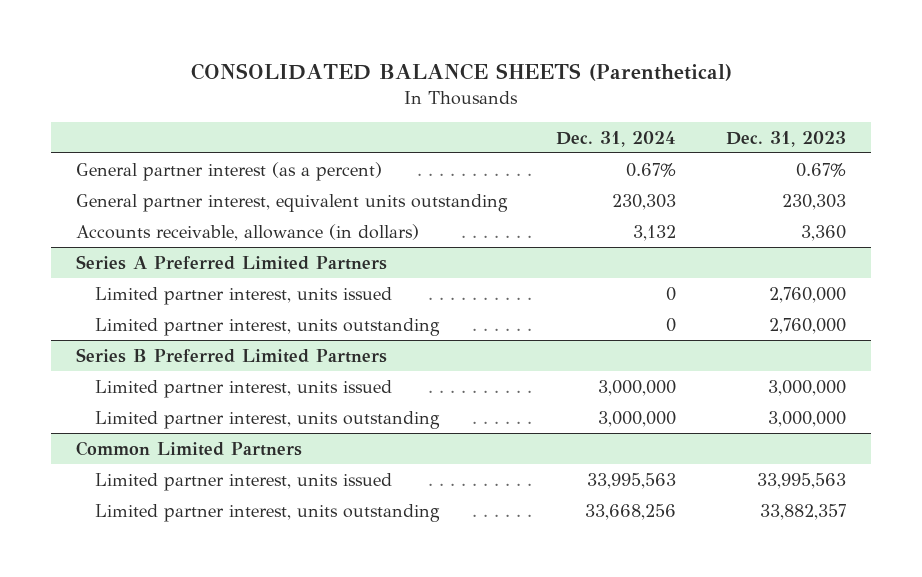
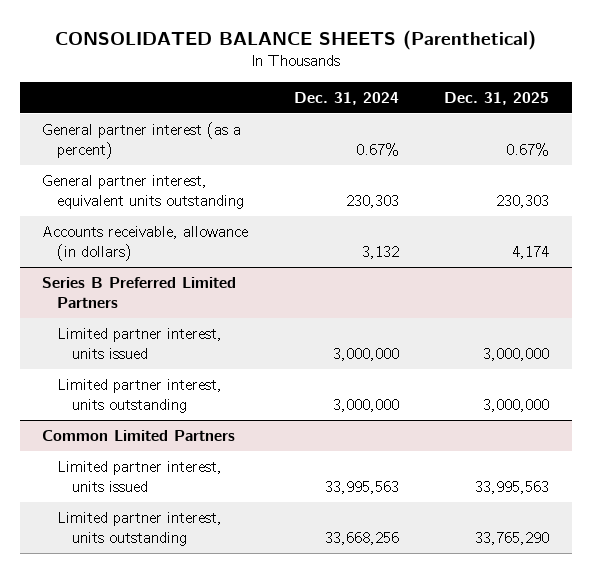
- | Dec. 31, 2024 | Dec. 31, 2023
+ | Dec. 31, 2024 | Dec. 31, 2025
- Series A Preferred Limited Partners
- Limited partner interest, units issued | 0 | 2,760,000
- Limited partner interest, units outstanding | 0 | 2,760,000

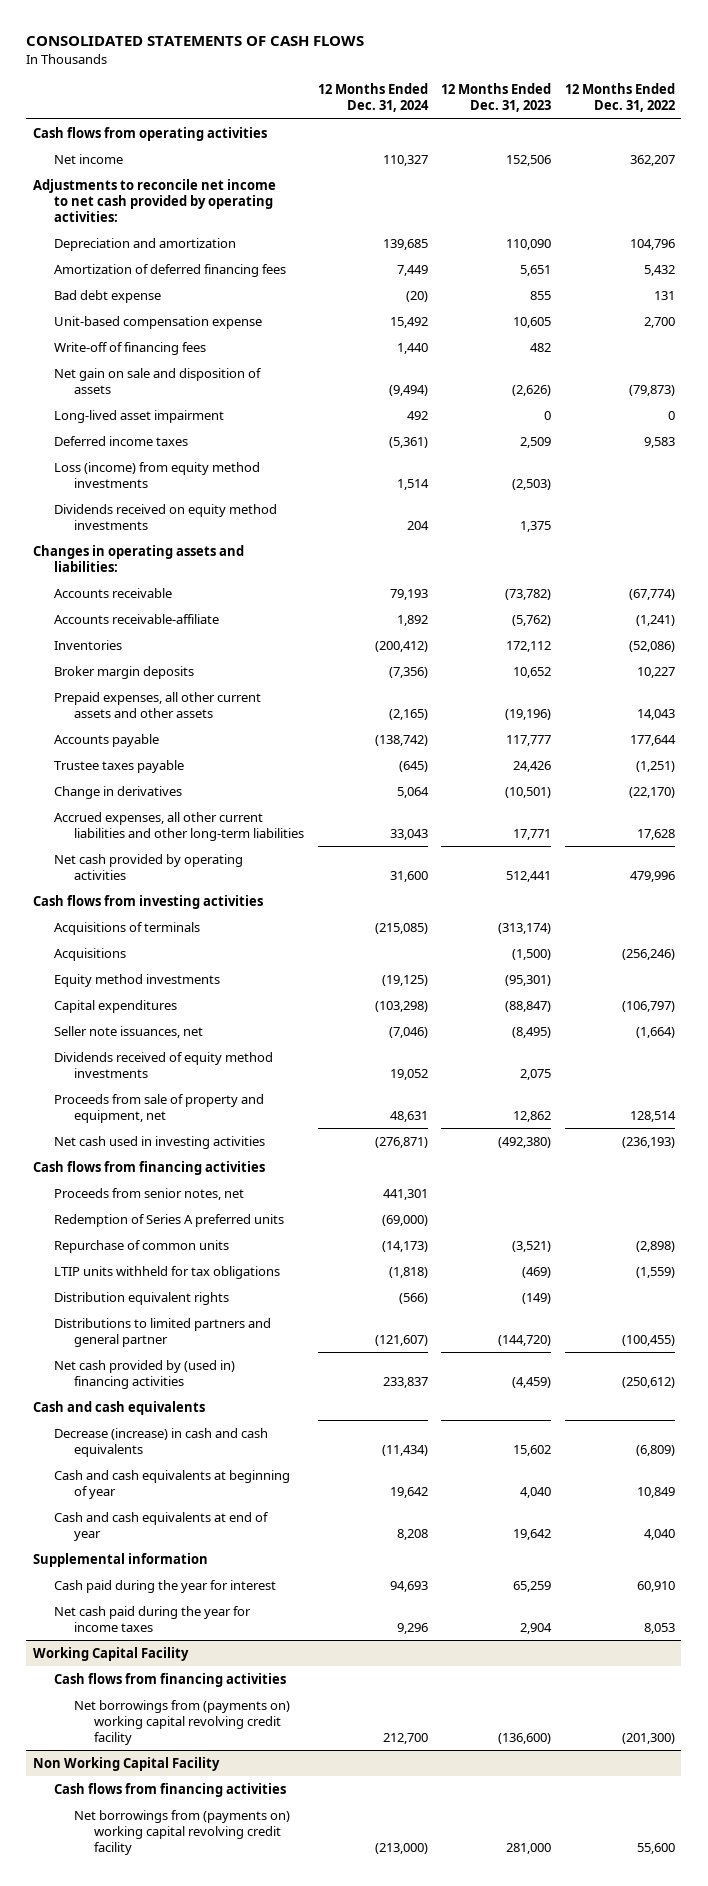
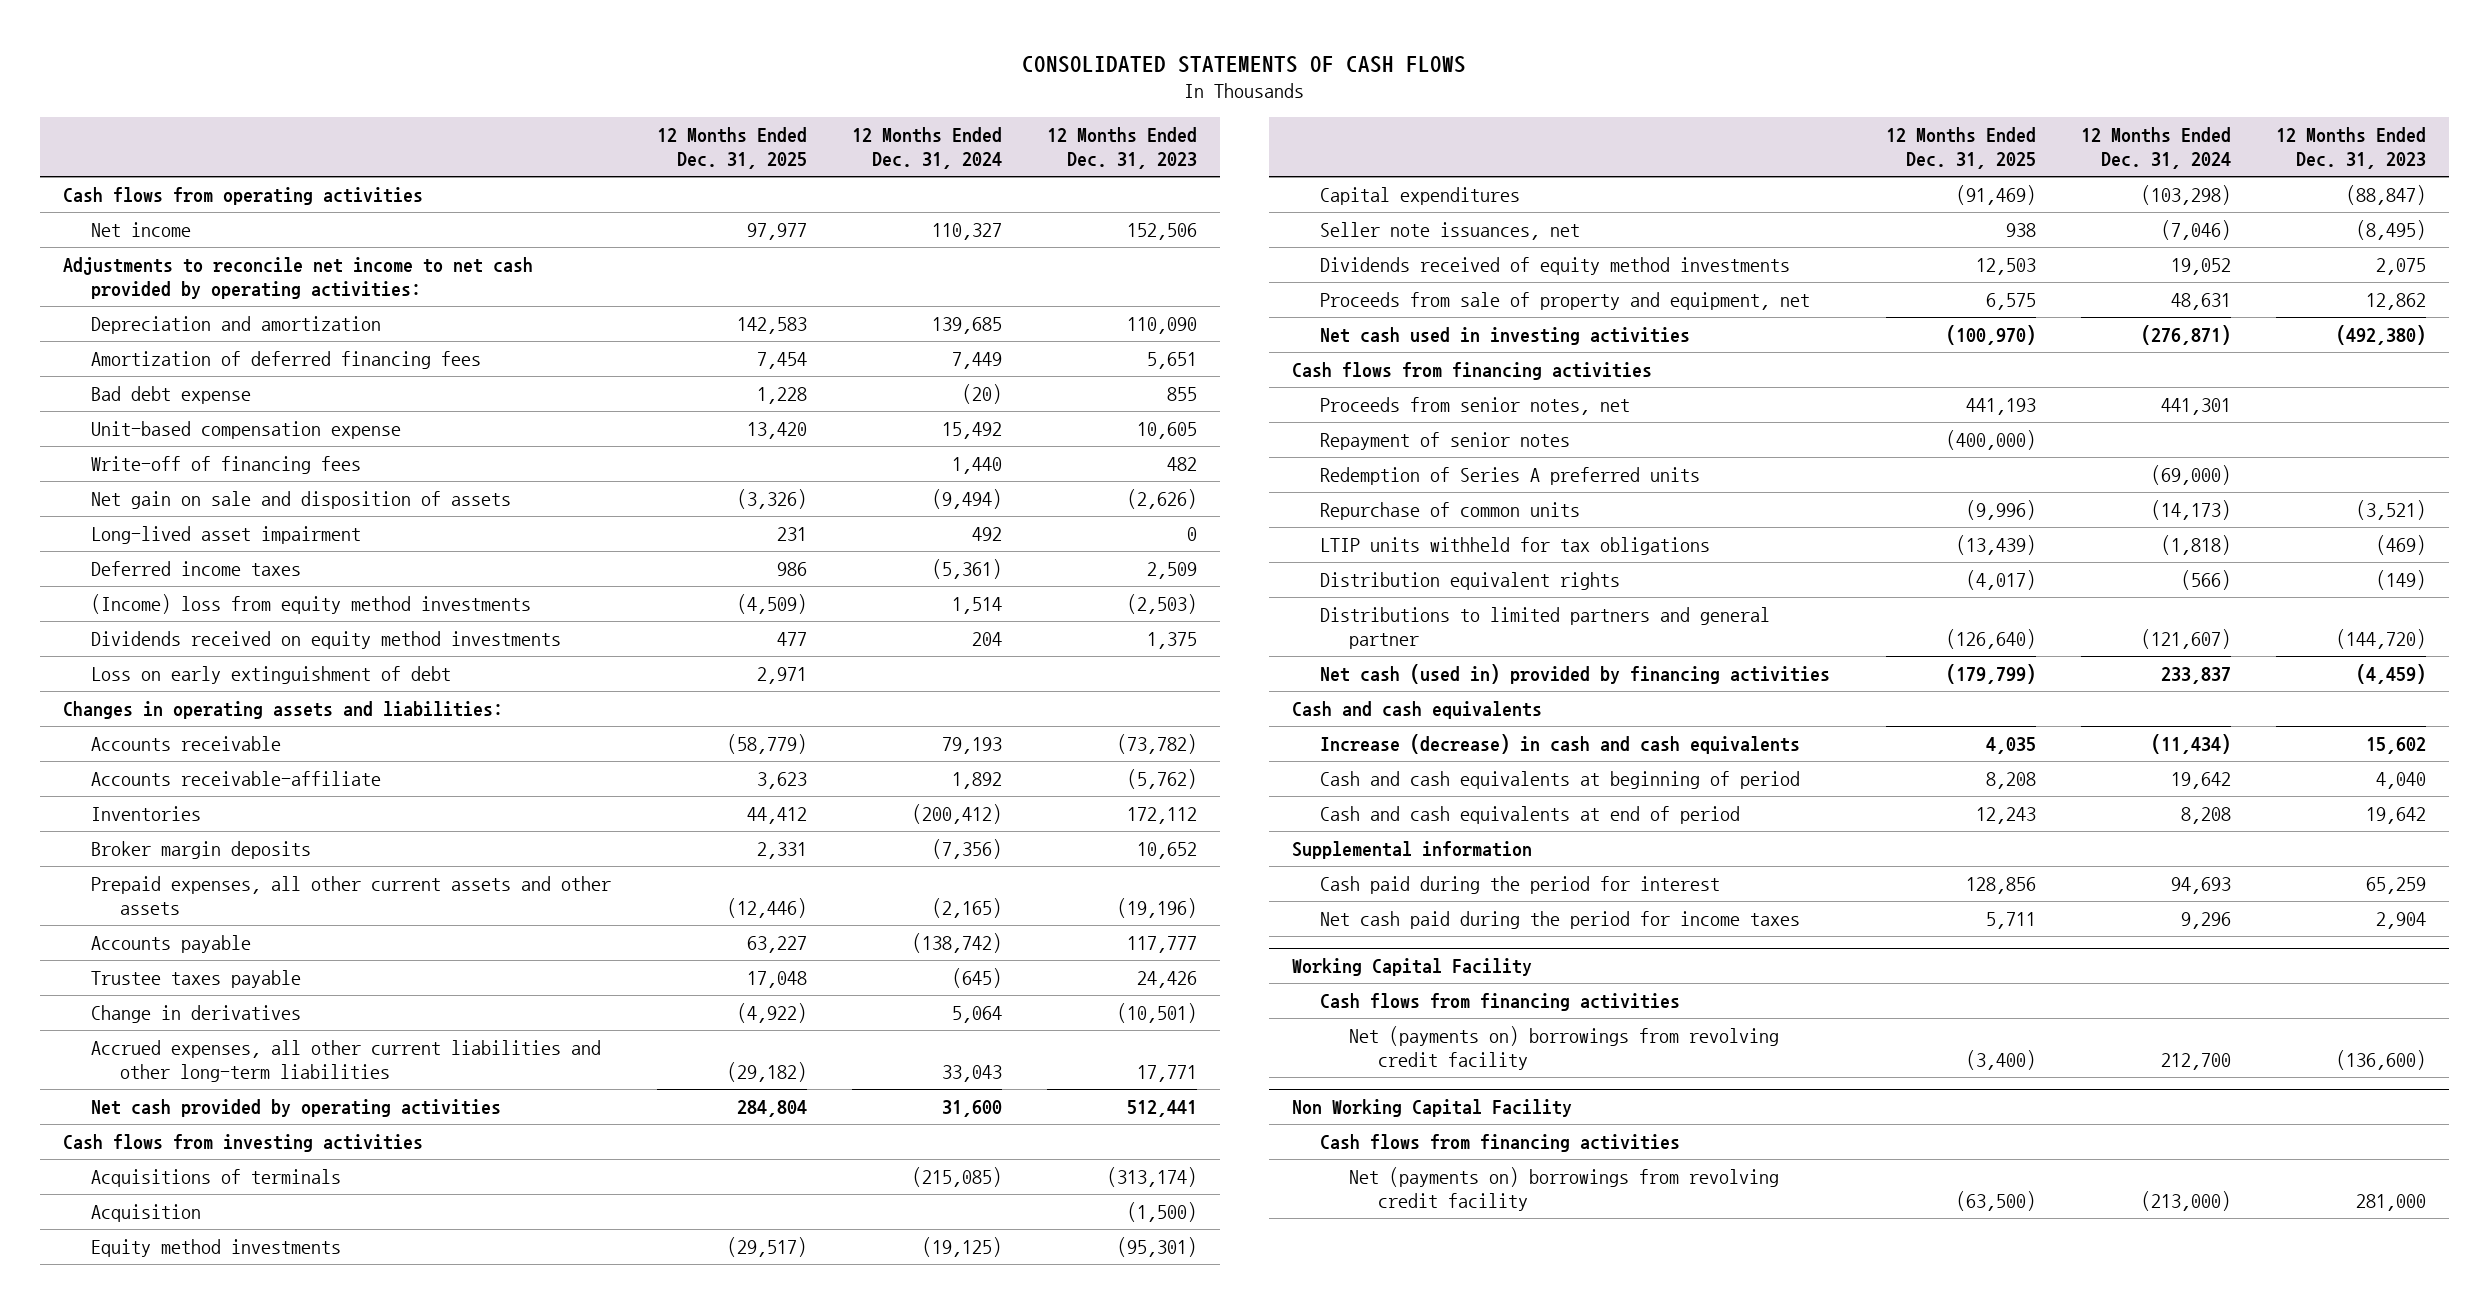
- | 12 Months Ended Dec. 31, 2024 | 12 Months Ended Dec. 31, 2023 | 12 Months Ended Dec. 31, 2022
+ | 12 Months Ended Dec. 31, 2025 | 12 Months Ended Dec. 31, 2024 | 12 Months Ended Dec. 31, 2023
- Loss (income) from equity method investments | 1,514 | (2,503) |
+ (Income) loss from equity method investments | (4,509) | 1,514 | (2,503)
+ Loss on early extinguishment of debt | 2,971 | |
- Acquisitions | | (1,500) | (256,246)
+ Acquisition | | | (1,500)
+ Repayment of senior notes | (400,000) | |
- Net cash provided by (used in) financing activities | 233,837 | (4,459) | (250,612)
+ Net cash (used in) provided by financing activities | (179,799) | 233,837 | (4,459)
- Decrease (increase) in cash and cash equivalents | (11,434) | 15,602 | (6,809)
- Cash and cash equivalents at beginning of year | 19,642 | 4,040 | 10,849
- Cash and cash equivalents at end of year | 8,208 | 19,642 | 4,040
+ Increase (decrease) in cash and cash equivalents | 4,035 | (11,434) | 15,602
+ Cash and cash equivalents at beginning of period | 8,208 | 19,642 | 4,040
+ Cash and cash equivalents at end of period | 12,243 | 8,208 | 19,642
- Cash paid during the year for interest | 94,693 | 65,259 | 60,910
- Net cash paid during the year for income taxes | 9,296 | 2,904 | 8,053
+ Cash paid during the period for interest | 128,856 | 94,693 | 65,259
+ Net cash paid during the period for income taxes | 5,711 | 9,296 | 2,904
@ Working Capital Facility
- Net borrowings from (payments on) working capital revolving credit facility | 212,700 | (136,600) | (201,300)
+ Net (payments on) borrowings from revolving credit facility | (3,400) | 212,700 | (136,600)
@ Non Working Capital Facility
- Net borrowings from (payments on) working capital revolving credit facility | (213,000) | 281,000 | 55,600
+ Net (payments on) borrowings from revolving credit facility | (63,500) | (213,000) | 281,000

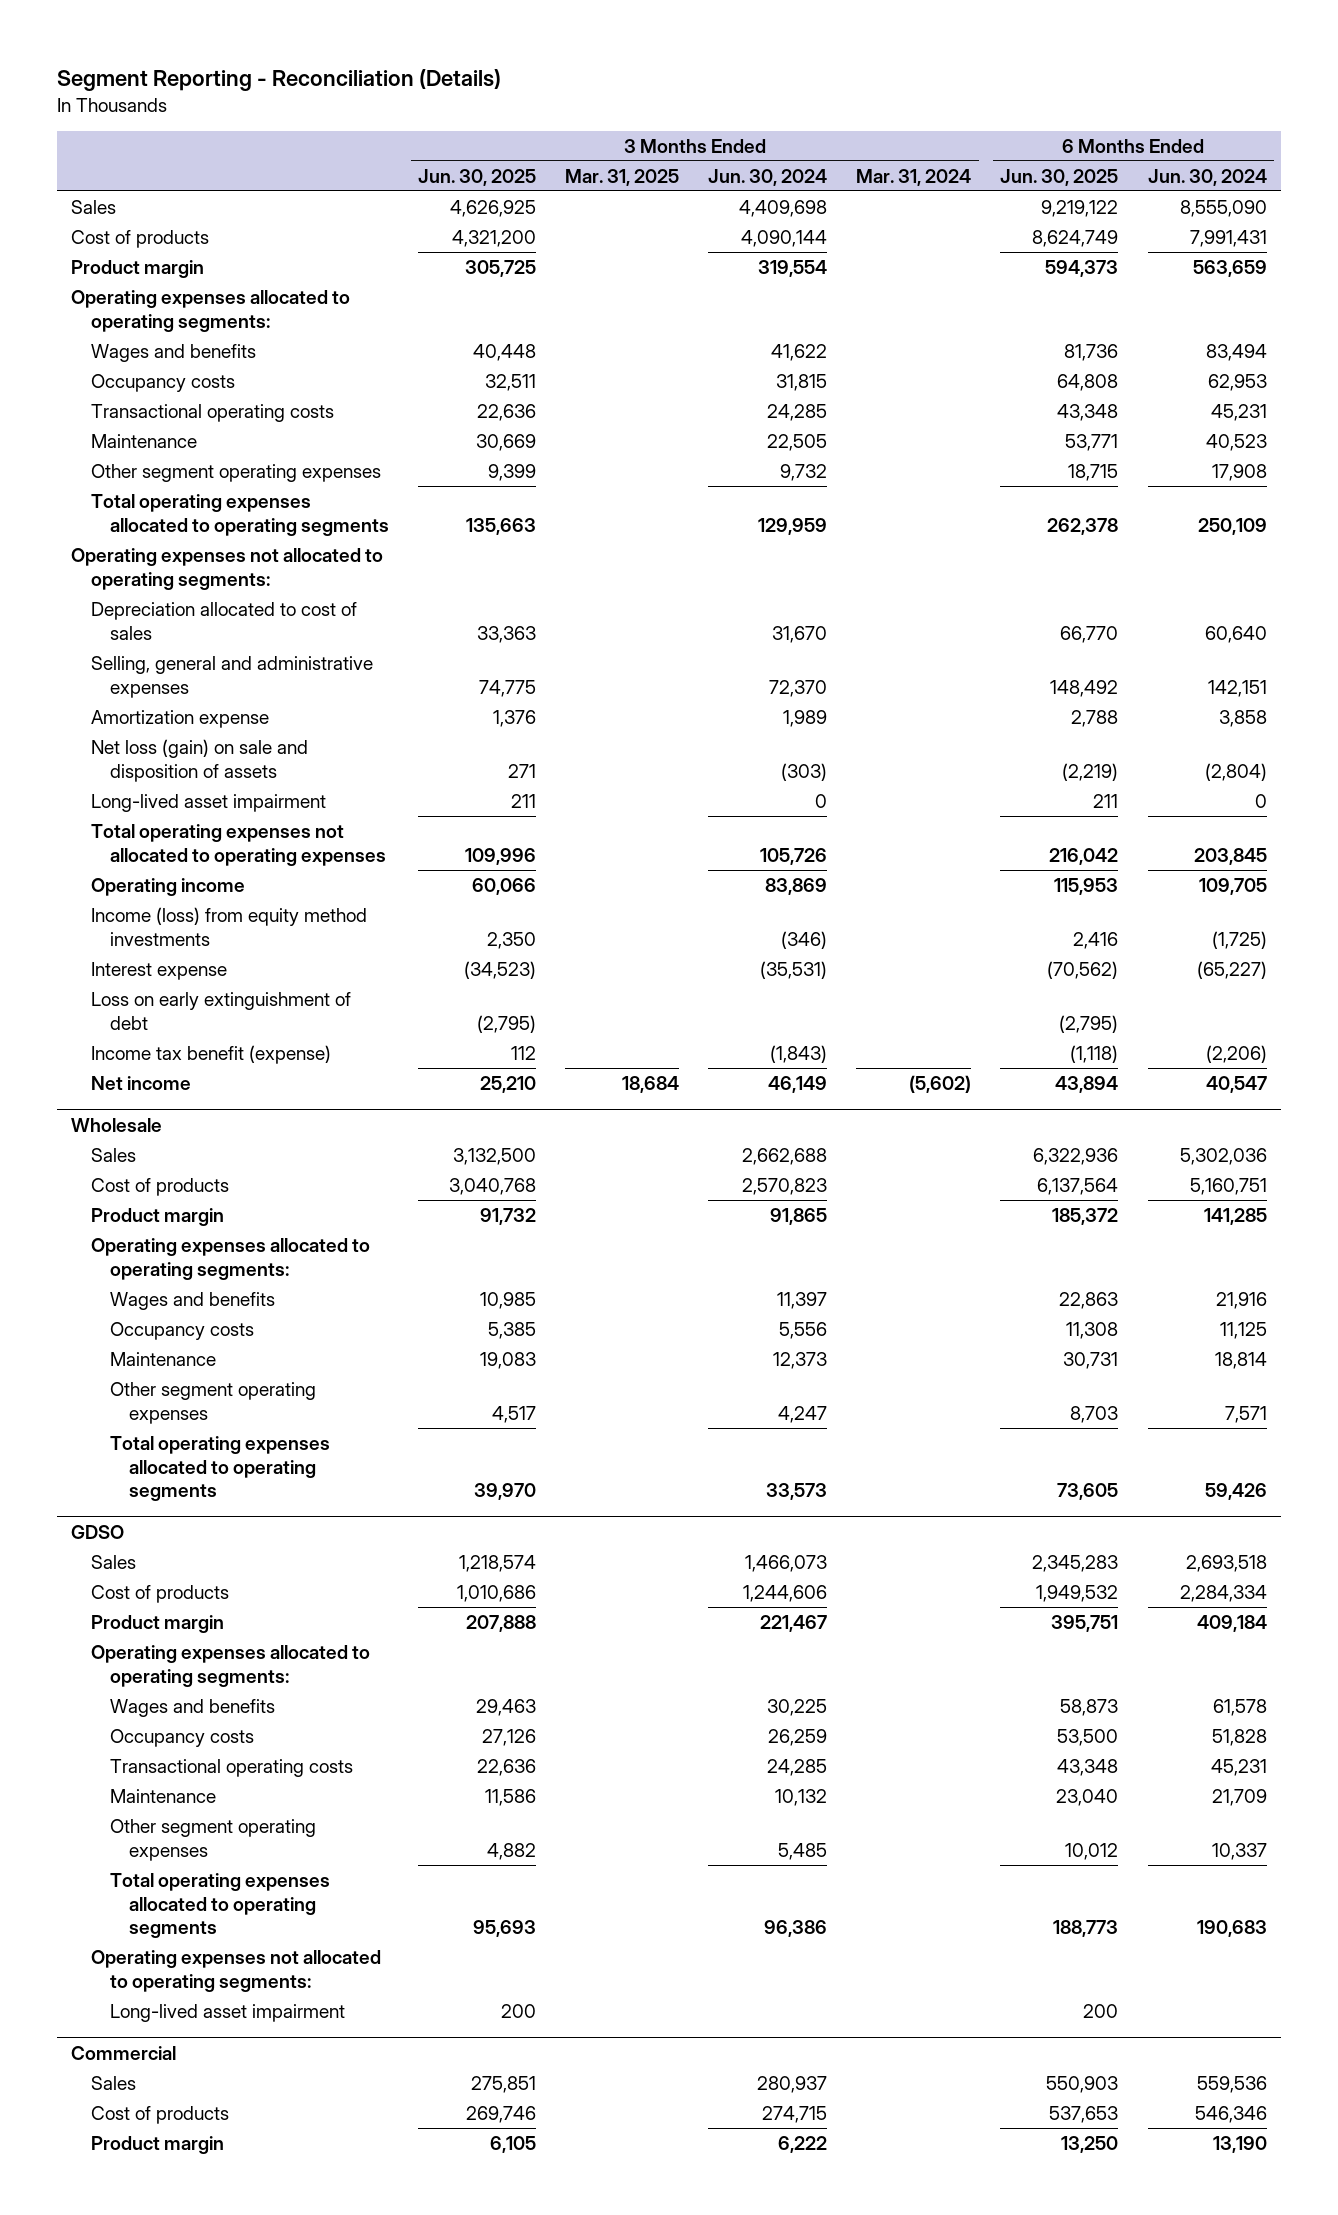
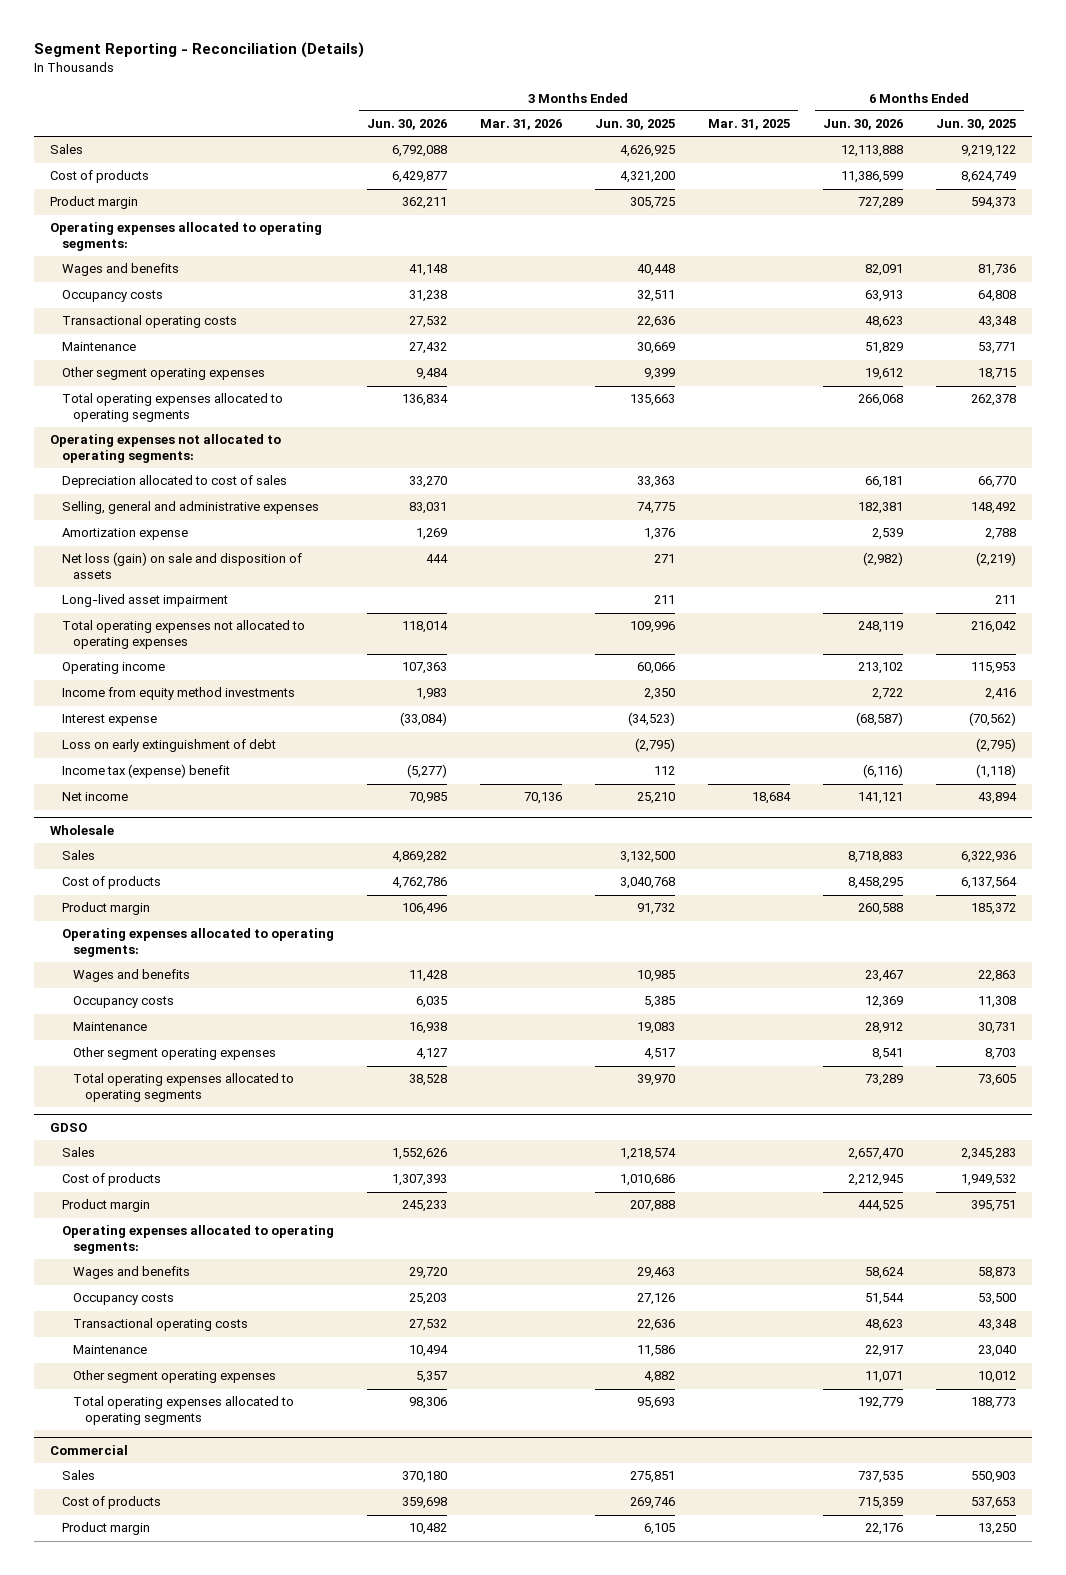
- | 3 Months Ended Jun. 30, 2025 | 3 Months Ended Mar. 31, 2025 | 3 Months Ended Jun. 30, 2024 | 3 Months Ended Mar. 31, 2024 | 6 Months Ended Jun. 30, 2025 | 6 Months Ended Jun. 30, 2024
+ | 3 Months Ended Jun. 30, 2026 | 3 Months Ended Mar. 31, 2026 | 3 Months Ended Jun. 30, 2025 | 3 Months Ended Mar. 31, 2025 | 6 Months Ended Jun. 30, 2026 | 6 Months Ended Jun. 30, 2025
- Income (loss) from equity method investments | 2,350 | | (346) | | 2,416 | (1,725)
+ Income from equity method investments | 1,983 | | 2,350 | | 2,722 | 2,416
- Income tax benefit (expense) | 112 | | (1,843) | | (1,118) | (2,206)
+ Income tax (expense) benefit | (5,277) | | 112 | | (6,116) | (1,118)
@ GDSO
- Operating expenses not allocated to operating segments:
- Long-lived asset impairment | 200 | | | | 200 |

